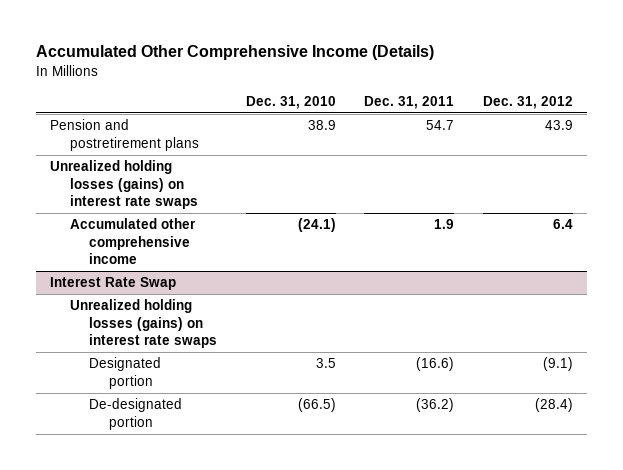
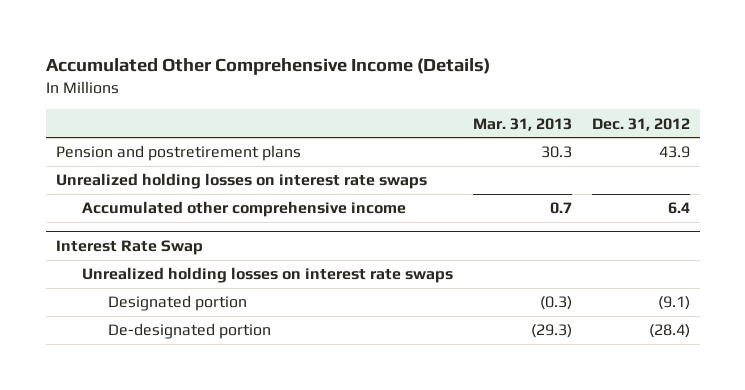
- | Dec. 31, 2010 | Dec. 31, 2011 | Dec. 31, 2012
+ | Mar. 31, 2013 | Dec. 31, 2012
- Unrealized holding losses (gains) on interest rate swaps
+ Unrealized holding losses on interest rate swaps
@ Interest Rate Swap
- Unrealized holding losses (gains) on interest rate swaps
+ Unrealized holding losses on interest rate swaps

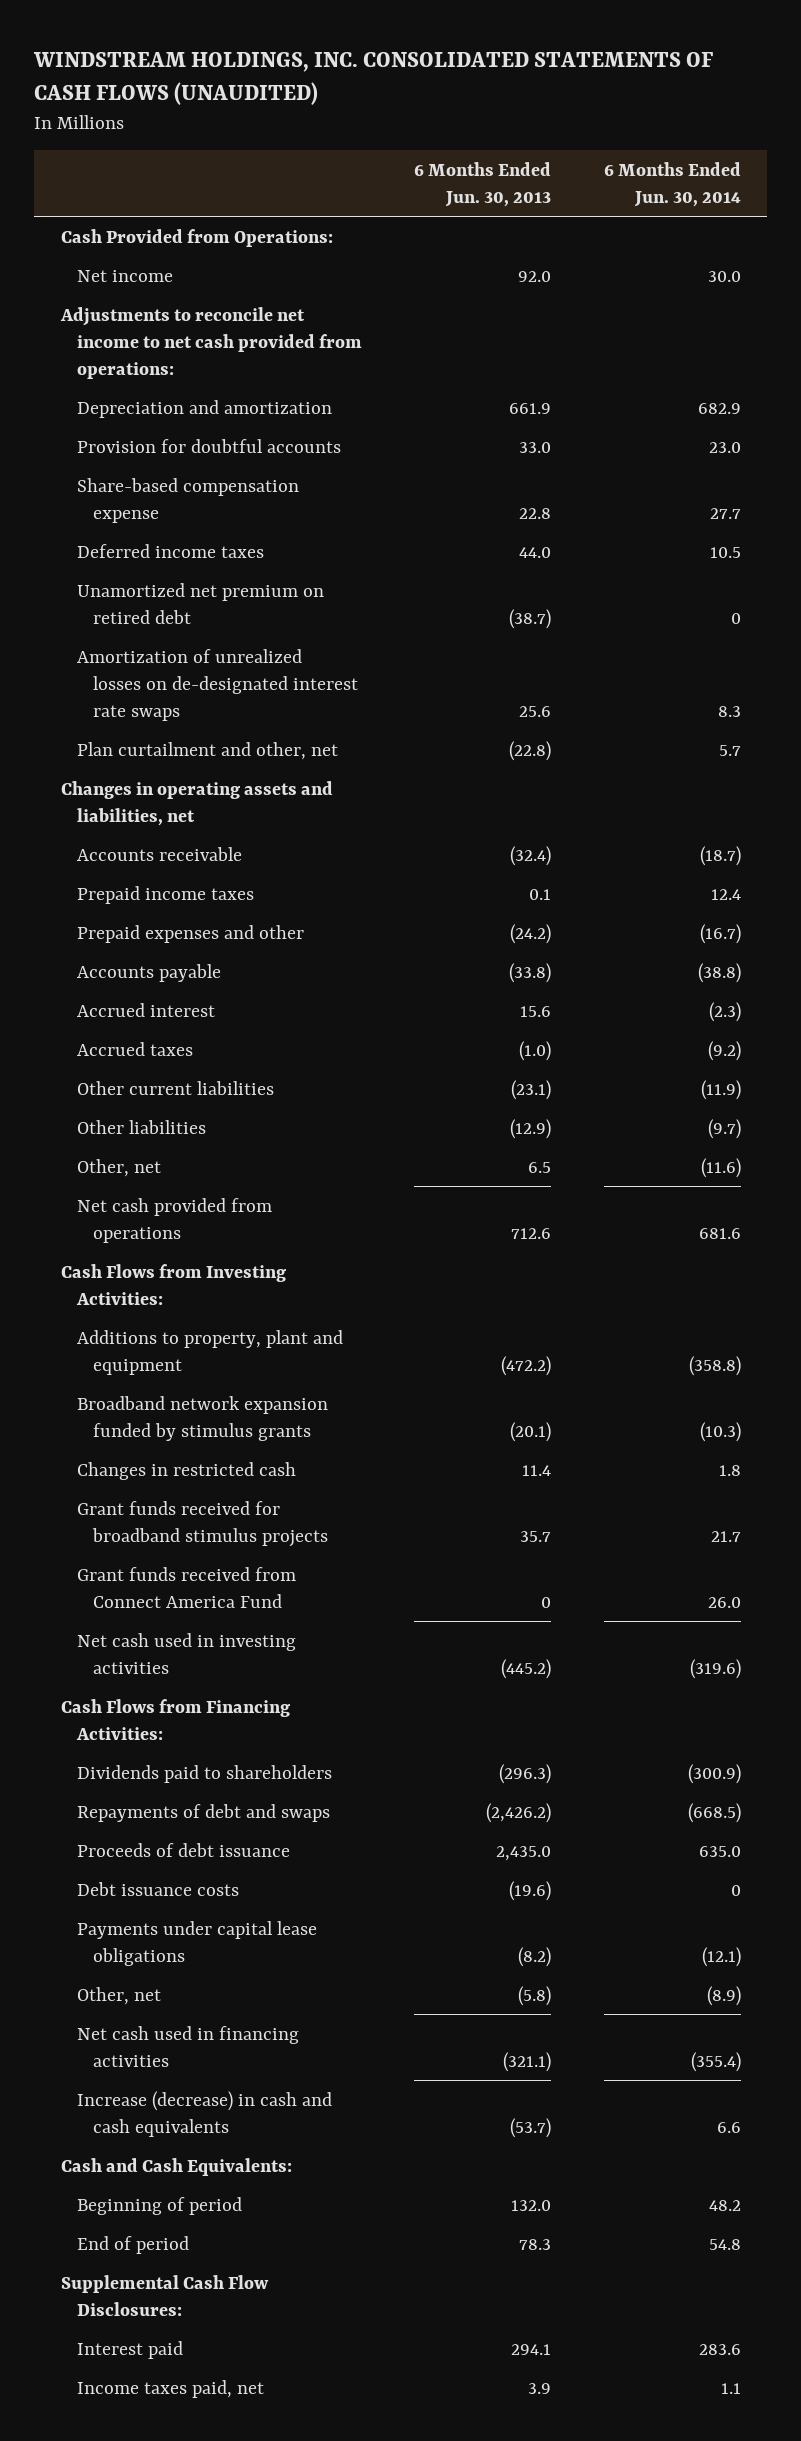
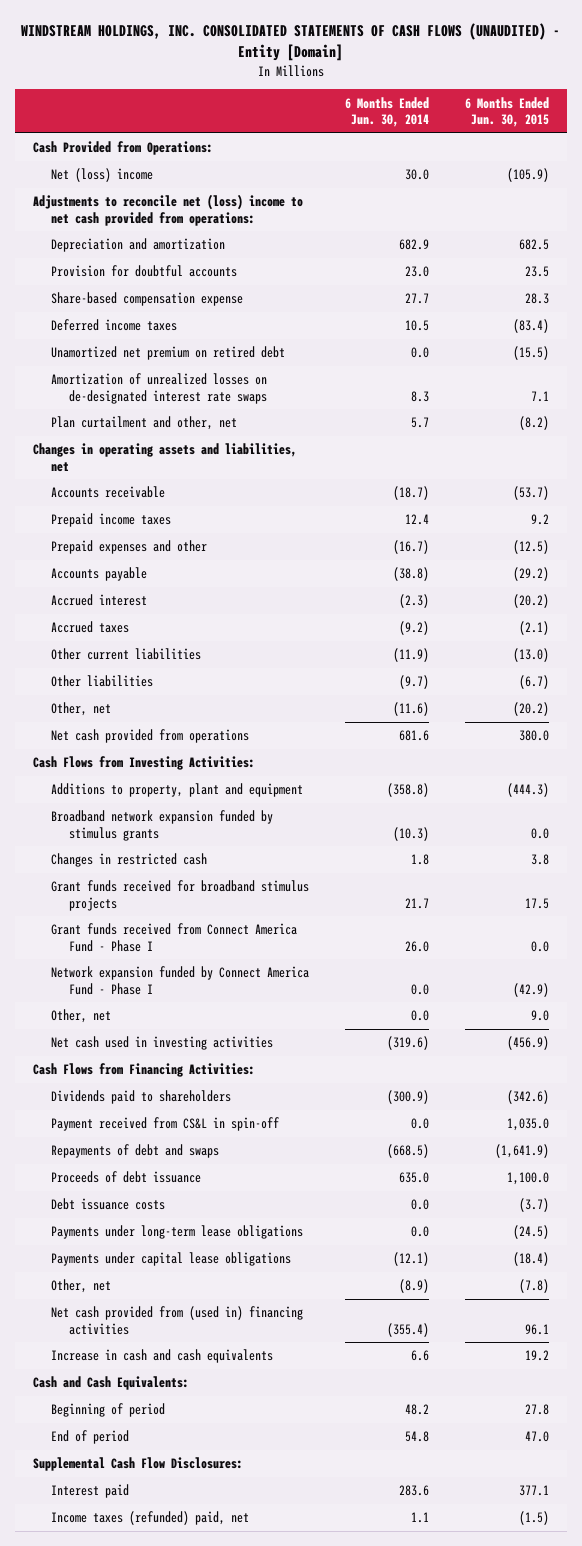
- WINDSTREAM HOLDINGS, INC. CONSOLIDATED STATEMENTS OF CASH FLOWS (UNAUDITED)
+ WINDSTREAM HOLDINGS, INC. CONSOLIDATED STATEMENTS OF CASH FLOWS (UNAUDITED) - Entity [Domain]
- | 6 Months Ended Jun. 30, 2013 | 6 Months Ended Jun. 30, 2014
+ | 6 Months Ended Jun. 30, 2014 | 6 Months Ended Jun. 30, 2015
- Net income | 92.0 | 30.0
- Adjustments to reconcile net income to net cash provided from operations:
+ Net (loss) income | 30.0 | (105.9)
+ Adjustments to reconcile net (loss) income to net cash provided from operations:
- Unamortized net premium on retired debt | (38.7) | 0
+ Unamortized net premium on retired debt | 0.0 | (15.5)
- Grant funds received from Connect America Fund | 0 | 26.0
+ Grant funds received from Connect America Fund - Phase I | 26.0 | 0.0
+ Network expansion funded by Connect America Fund - Phase I | 0.0 | (42.9)
+ Other, net | 0.0 | 9.0
+ Payment received from CS&L in spin-off | 0.0 | 1,035.0
- Debt issuance costs | (19.6) | 0
+ Debt issuance costs | 0.0 | (3.7)
+ Payments under long-term lease obligations | 0.0 | (24.5)
- Net cash used in financing activities | (321.1) | (355.4)
- Increase (decrease) in cash and cash equivalents | (53.7) | 6.6
+ Net cash provided from (used in) financing activities | (355.4) | 96.1
+ Increase in cash and cash equivalents | 6.6 | 19.2
- Income taxes paid, net | 3.9 | 1.1
+ Income taxes (refunded) paid, net | 1.1 | (1.5)

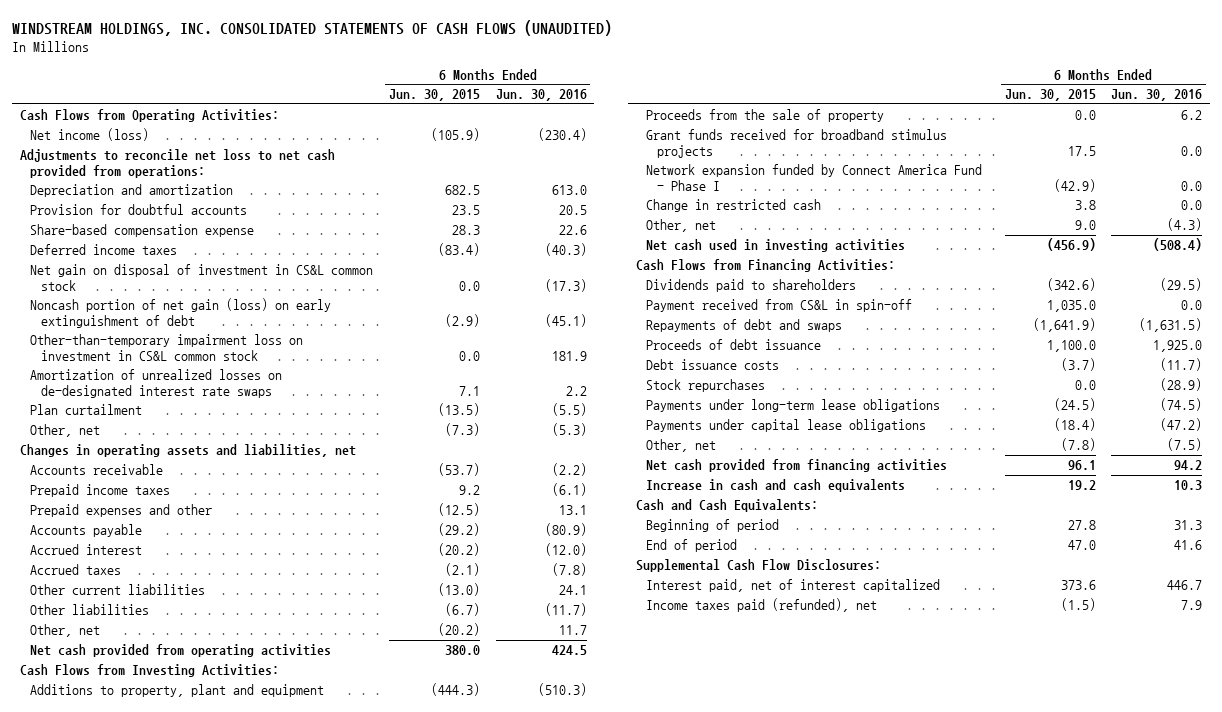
- WINDSTREAM HOLDINGS, INC. CONSOLIDATED STATEMENTS OF CASH FLOWS (UNAUDITED) - Entity [Domain]
+ WINDSTREAM HOLDINGS, INC. CONSOLIDATED STATEMENTS OF CASH FLOWS (UNAUDITED)
- | 6 Months Ended Jun. 30, 2014 | 6 Months Ended Jun. 30, 2015
+ | 6 Months Ended Jun. 30, 2015 | 6 Months Ended Jun. 30, 2016
- Cash Provided from Operations:
- Net (loss) income | 30.0 | (105.9)
- Adjustments to reconcile net (loss) income to net cash provided from operations:
+ Cash Flows from Operating Activities:
+ Net income (loss) | (105.9) | (230.4)
+ Adjustments to reconcile net loss to net cash provided from operations:
- Unamortized net premium on retired debt | 0.0 | (15.5)
+ Net gain on disposal of investment in CS&L common stock | 0.0 | (17.3)
+ Noncash portion of net gain (loss) on early extinguishment of debt | (2.9) | (45.1)
+ Other-than-temporary impairment loss on investment in CS&L common stock | 0.0 | 181.9
- Plan curtailment and other, net | 5.7 | (8.2)
+ Plan curtailment | (13.5) | (5.5)
+ Other, net | (7.3) | (5.3)
- Net cash provided from operations | 681.6 | 380.0
+ Net cash provided from operating activities | 380.0 | 424.5
- Broadband network expansion funded by stimulus grants | (10.3) | 0.0
- Changes in restricted cash | 1.8 | 3.8
+ Proceeds from the sale of property | 0.0 | 6.2
- Grant funds received from Connect America Fund - Phase I | 26.0 | 0.0
+ Change in restricted cash | 3.8 | 0.0
+ Stock repurchases | 0.0 | (28.9)
- Net cash provided from (used in) financing activities | (355.4) | 96.1
+ Net cash provided from financing activities | 96.1 | 94.2
- Interest paid | 283.6 | 377.1
- Income taxes (refunded) paid, net | 1.1 | (1.5)
+ Interest paid, net of interest capitalized | 373.6 | 446.7
+ Income taxes paid (refunded), net | (1.5) | 7.9

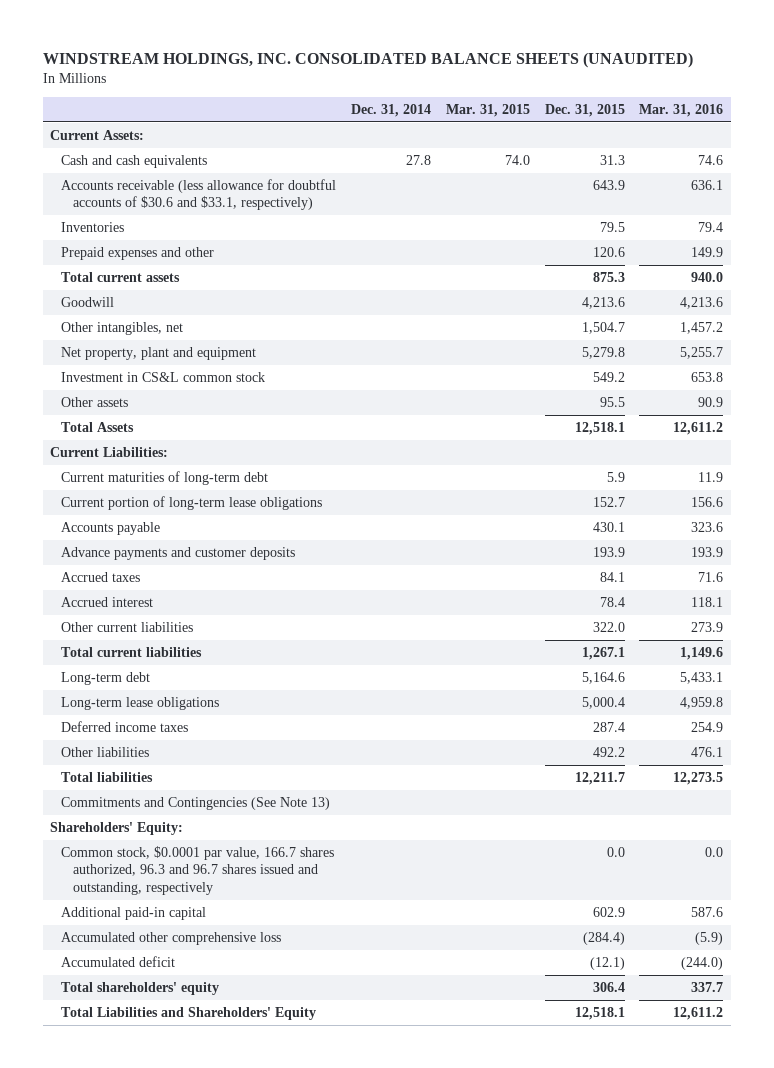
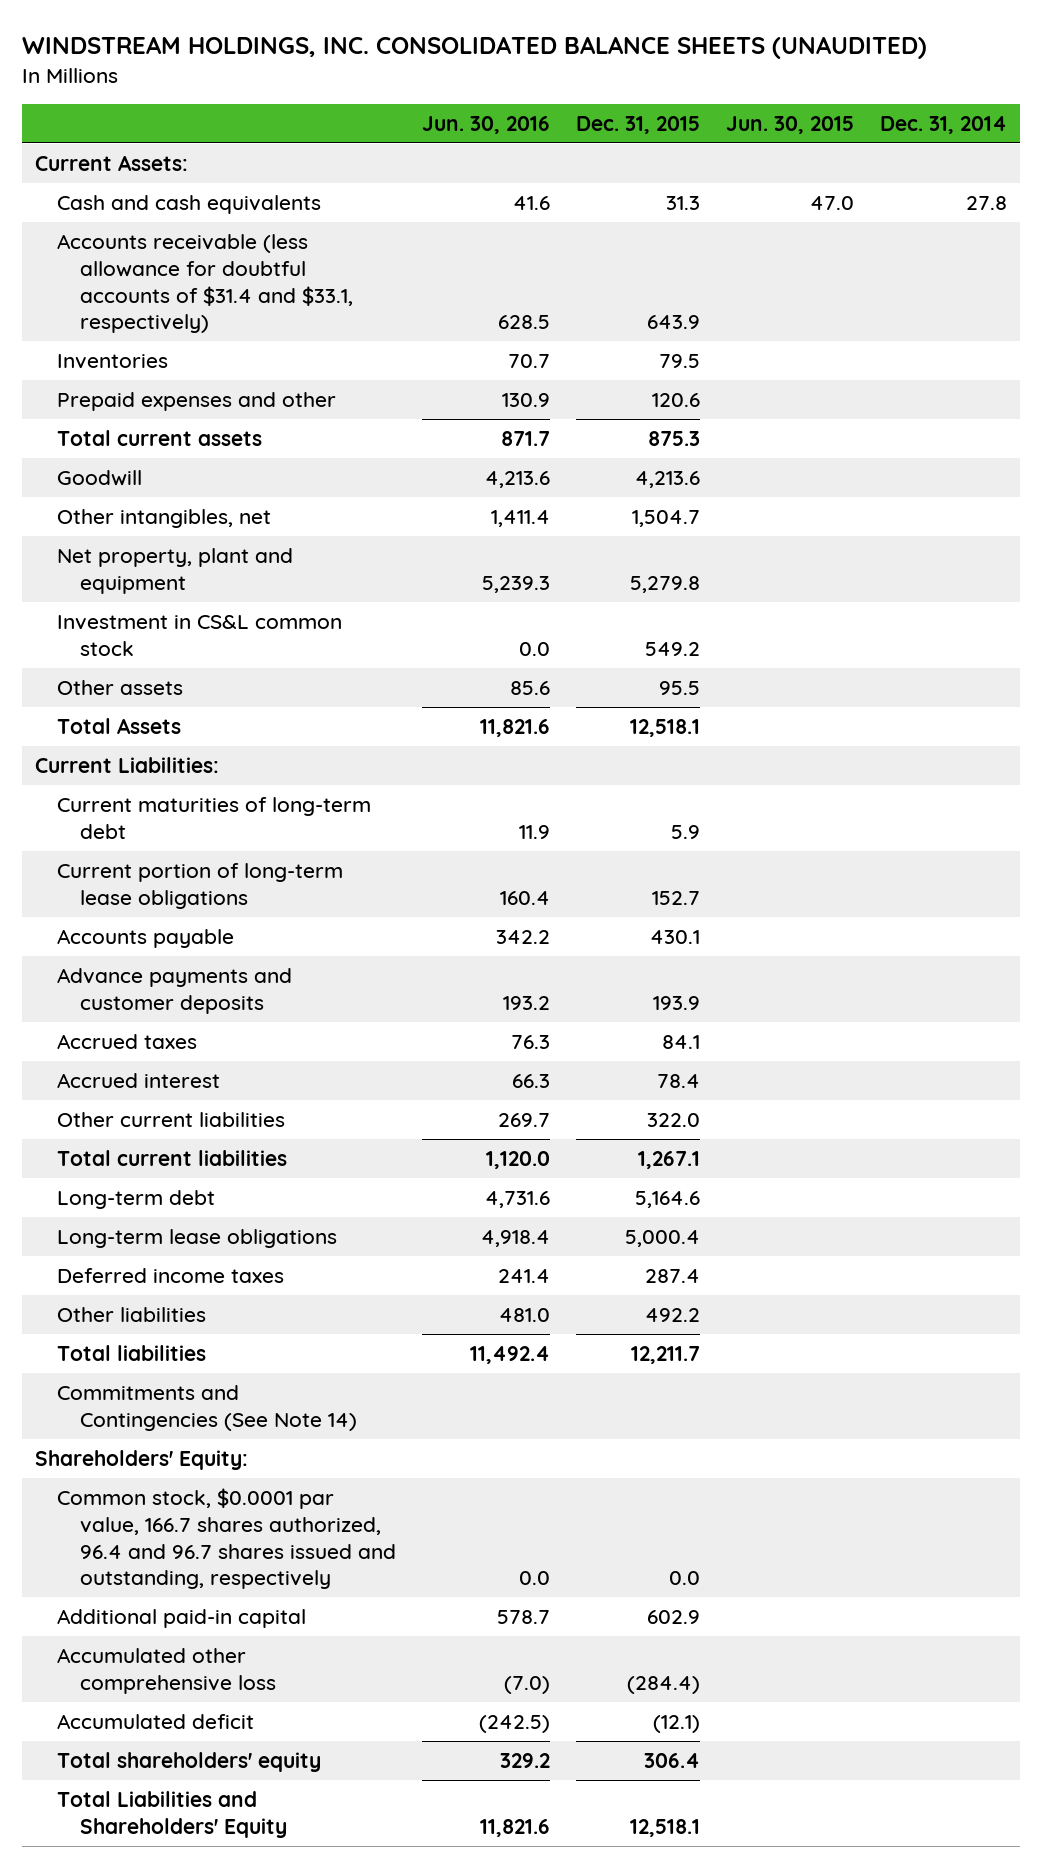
- | Dec. 31, 2014 | Mar. 31, 2015 | Dec. 31, 2015 | Mar. 31, 2016
+ | Jun. 30, 2016 | Dec. 31, 2015 | Jun. 30, 2015 | Dec. 31, 2014
- Accounts receivable (less allowance for doubtful accounts of $30.6 and $33.1, respectively) | | | 643.9 | 636.1
+ Accounts receivable (less allowance for doubtful accounts of $31.4 and $33.1, respectively) | 628.5 | 643.9 | |
- Commitments and Contingencies (See Note 13)
+ Commitments and Contingencies (See Note 14)
- Common stock, $0.0001 par value, 166.7 shares authorized, 96.3 and 96.7 shares issued and outstanding, respectively | | | 0.0 | 0.0
+ Common stock, $0.0001 par value, 166.7 shares authorized, 96.4 and 96.7 shares issued and outstanding, respectively | 0.0 | 0.0 | |

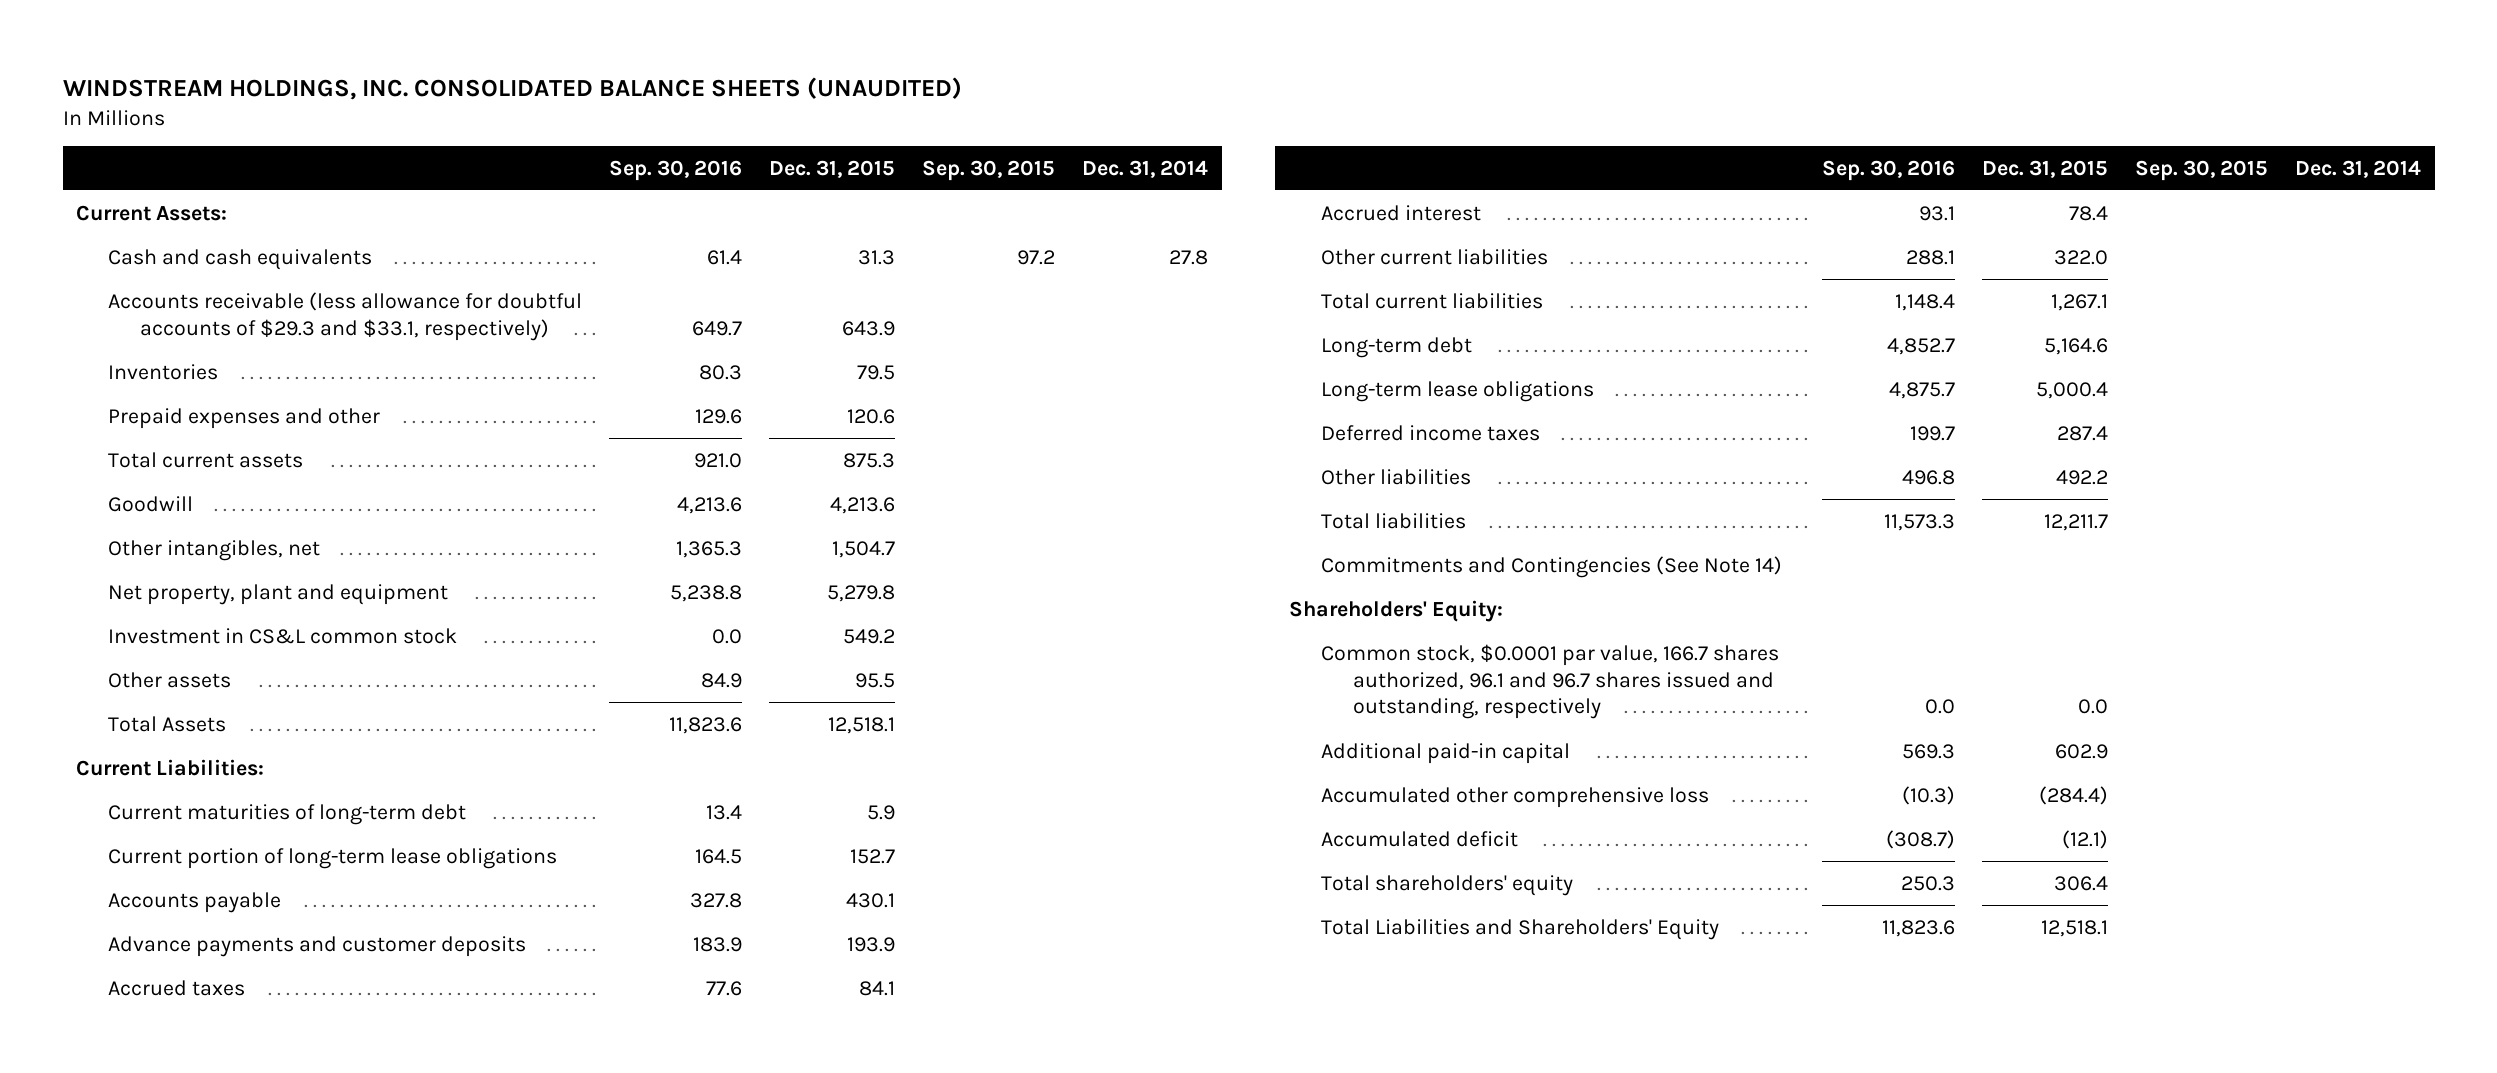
- | Jun. 30, 2016 | Dec. 31, 2015 | Jun. 30, 2015 | Dec. 31, 2014
+ | Sep. 30, 2016 | Dec. 31, 2015 | Sep. 30, 2015 | Dec. 31, 2014
- Accounts receivable (less allowance for doubtful accounts of $31.4 and $33.1, respectively) | 628.5 | 643.9 | |
+ Accounts receivable (less allowance for doubtful accounts of $29.3 and $33.1, respectively) | 649.7 | 643.9 | |
- Common stock, $0.0001 par value, 166.7 shares authorized, 96.4 and 96.7 shares issued and outstanding, respectively | 0.0 | 0.0 | |
+ Common stock, $0.0001 par value, 166.7 shares authorized, 96.1 and 96.7 shares issued and outstanding, respectively | 0.0 | 0.0 | |

